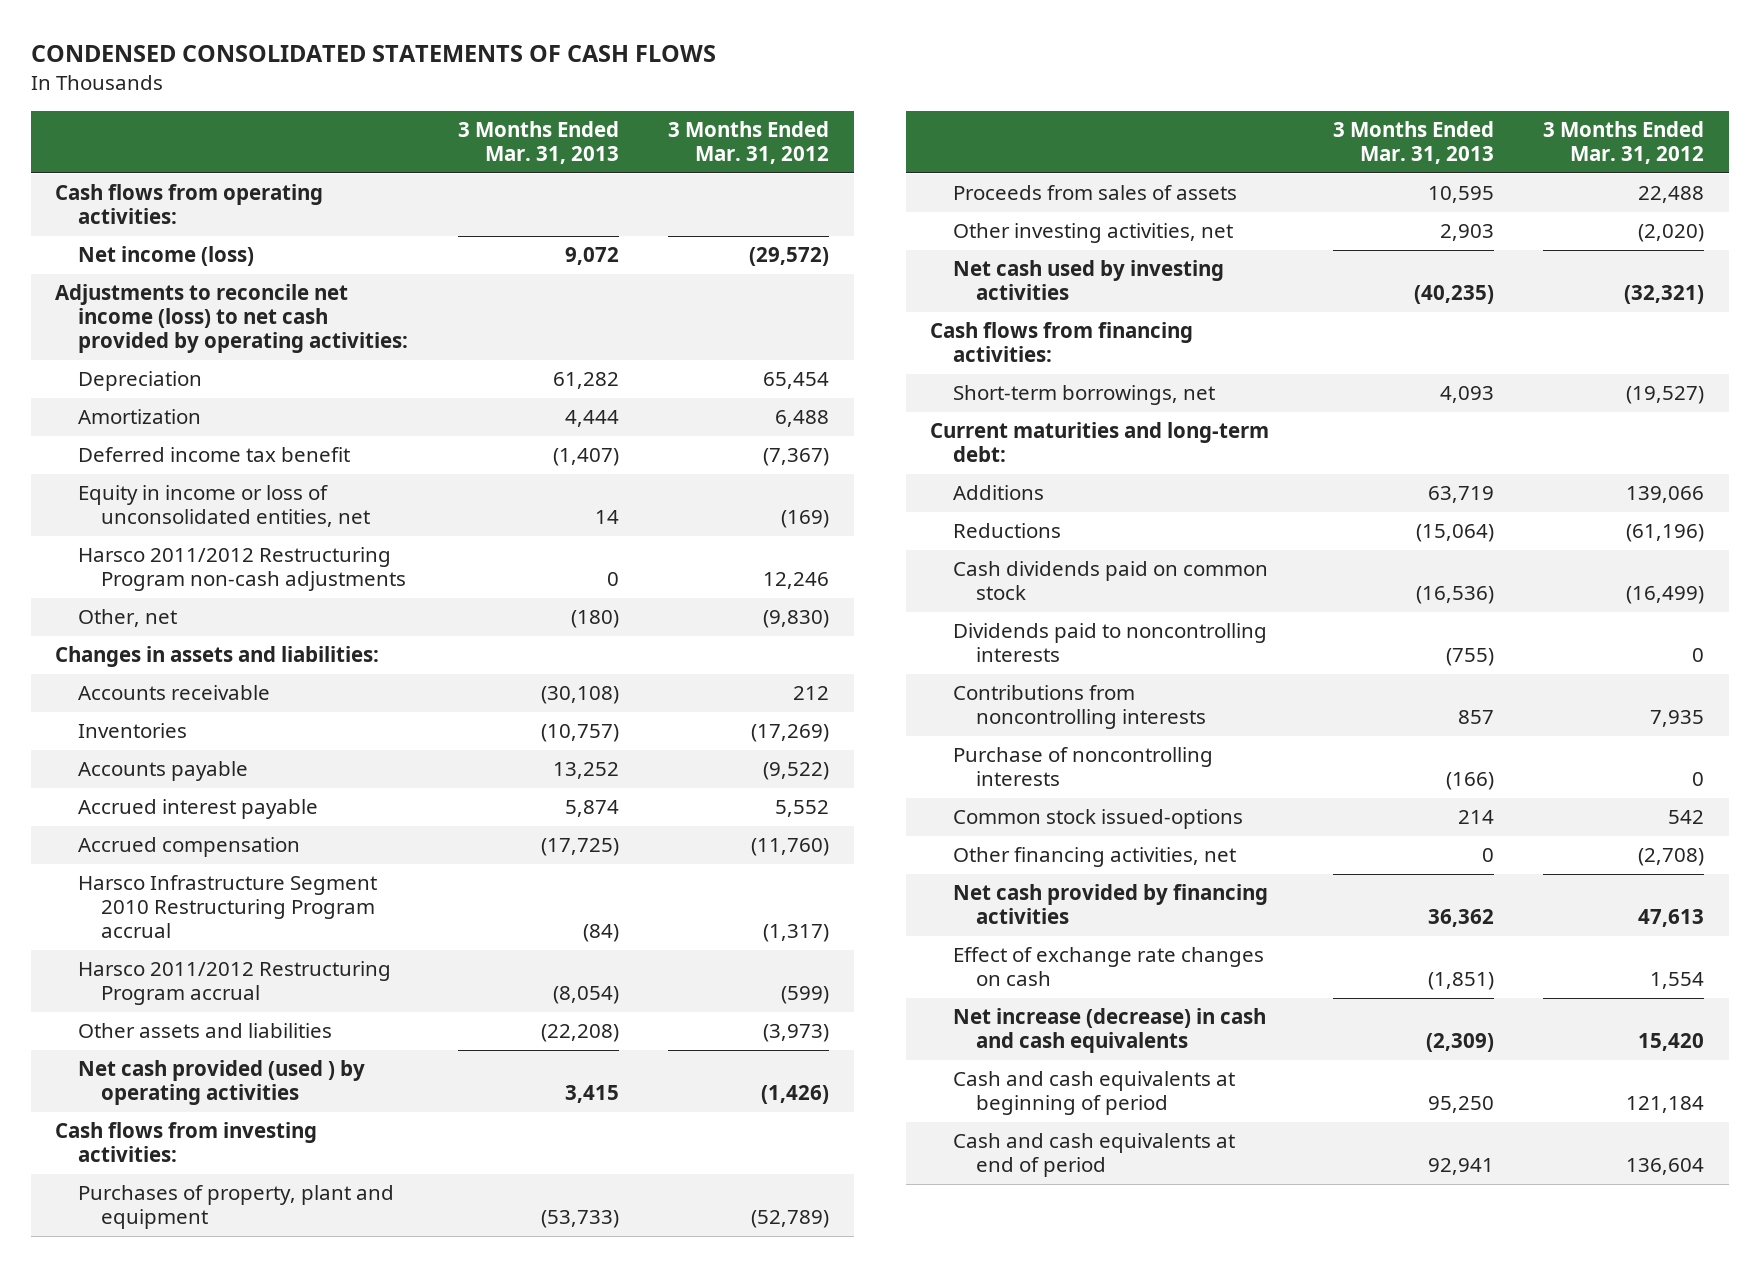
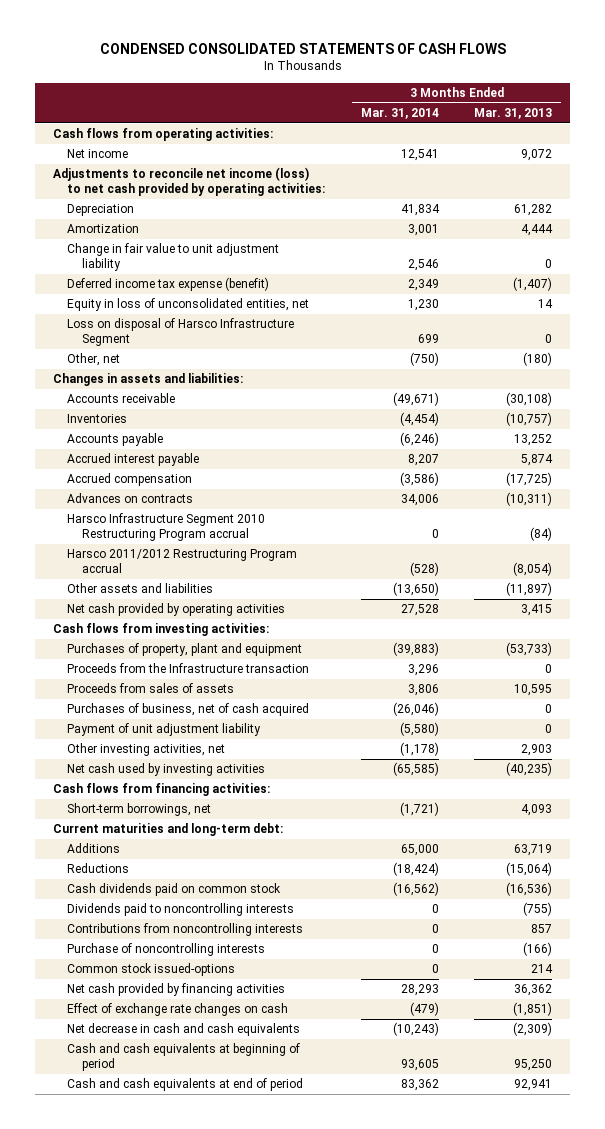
- | 3 Months Ended Mar. 31, 2013 | 3 Months Ended Mar. 31, 2012
+ | 3 Months Ended Mar. 31, 2014 | 3 Months Ended Mar. 31, 2013
- Net income (loss) | 9,072 | (29,572)
+ Net income | 12,541 | 9,072
- Deferred income tax benefit | (1,407) | (7,367)
- Equity in income or loss of unconsolidated entities, net | 14 | (169)
- Harsco 2011/2012 Restructuring Program non-cash adjustments | 0 | 12,246
+ Change in fair value to unit adjustment liability | 2,546 | 0
+ Deferred income tax expense (benefit) | 2,349 | (1,407)
+ Equity in loss of unconsolidated entities, net | 1,230 | 14
+ Loss on disposal of Harsco Infrastructure Segment | 699 | 0
+ Advances on contracts | 34,006 | (10,311)
- Other assets and liabilities | (22,208) | (3,973)
- Net cash provided (used ) by operating activities | 3,415 | (1,426)
+ Other assets and liabilities | (13,650) | (11,897)
+ Net cash provided by operating activities | 27,528 | 3,415
+ Proceeds from the Infrastructure transaction | 3,296 | 0
+ Purchases of business, net of cash acquired | (26,046) | 0
+ Payment of unit adjustment liability | (5,580) | 0
- Other financing activities, net | 0 | (2,708)
- Net increase (decrease) in cash and cash equivalents | (2,309) | 15,420
+ Net decrease in cash and cash equivalents | (10,243) | (2,309)

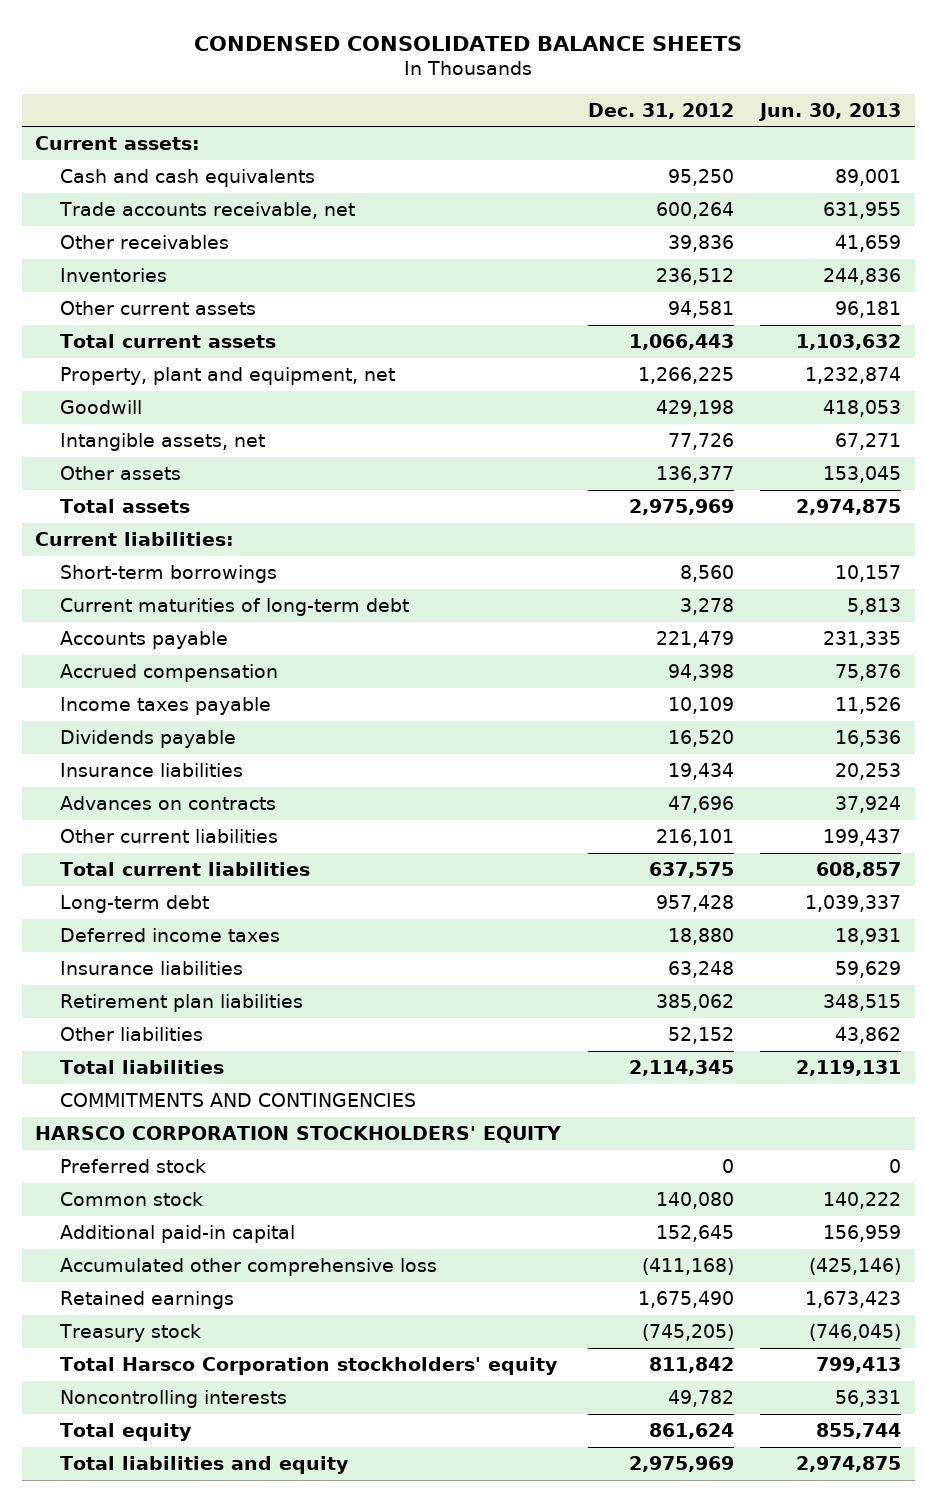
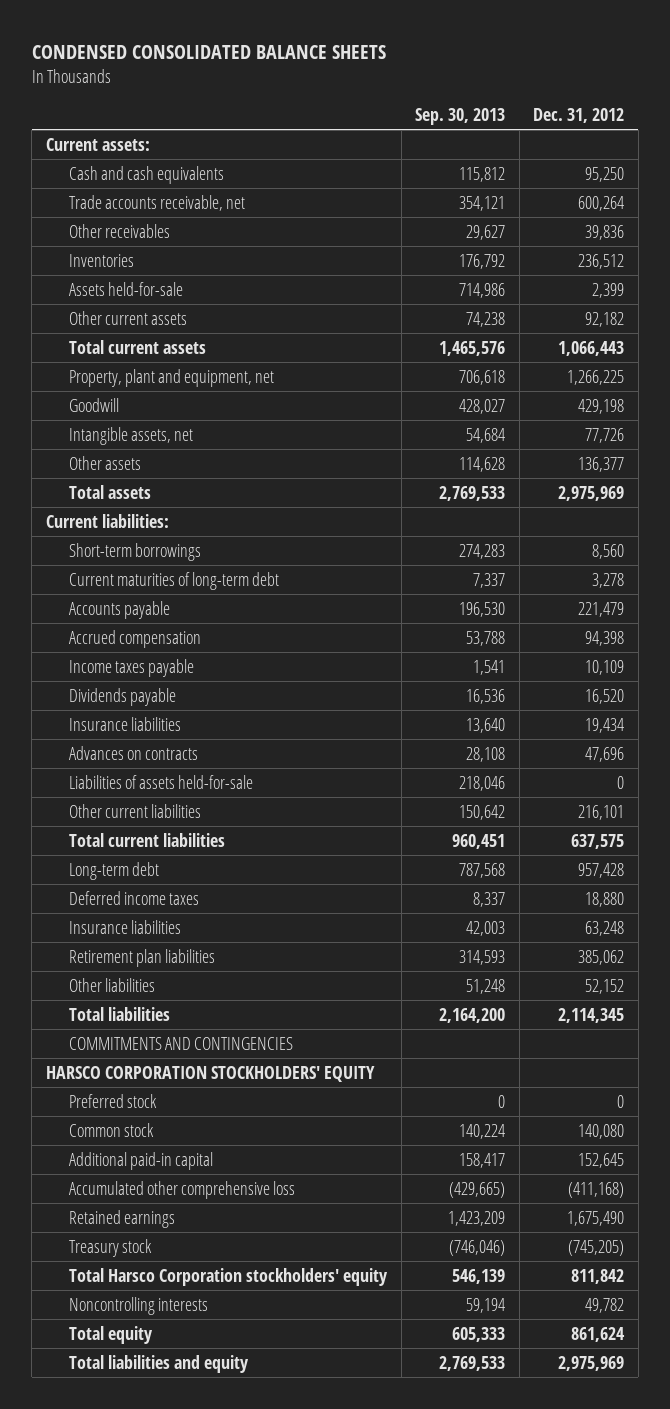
- | Dec. 31, 2012 | Jun. 30, 2013
+ | Sep. 30, 2013 | Dec. 31, 2012
- Other current assets | 94,581 | 96,181
+ Assets held-for-sale | 714,986 | 2,399
+ Other current assets | 74,238 | 92,182
+ Liabilities of assets held-for-sale | 218,046 | 0

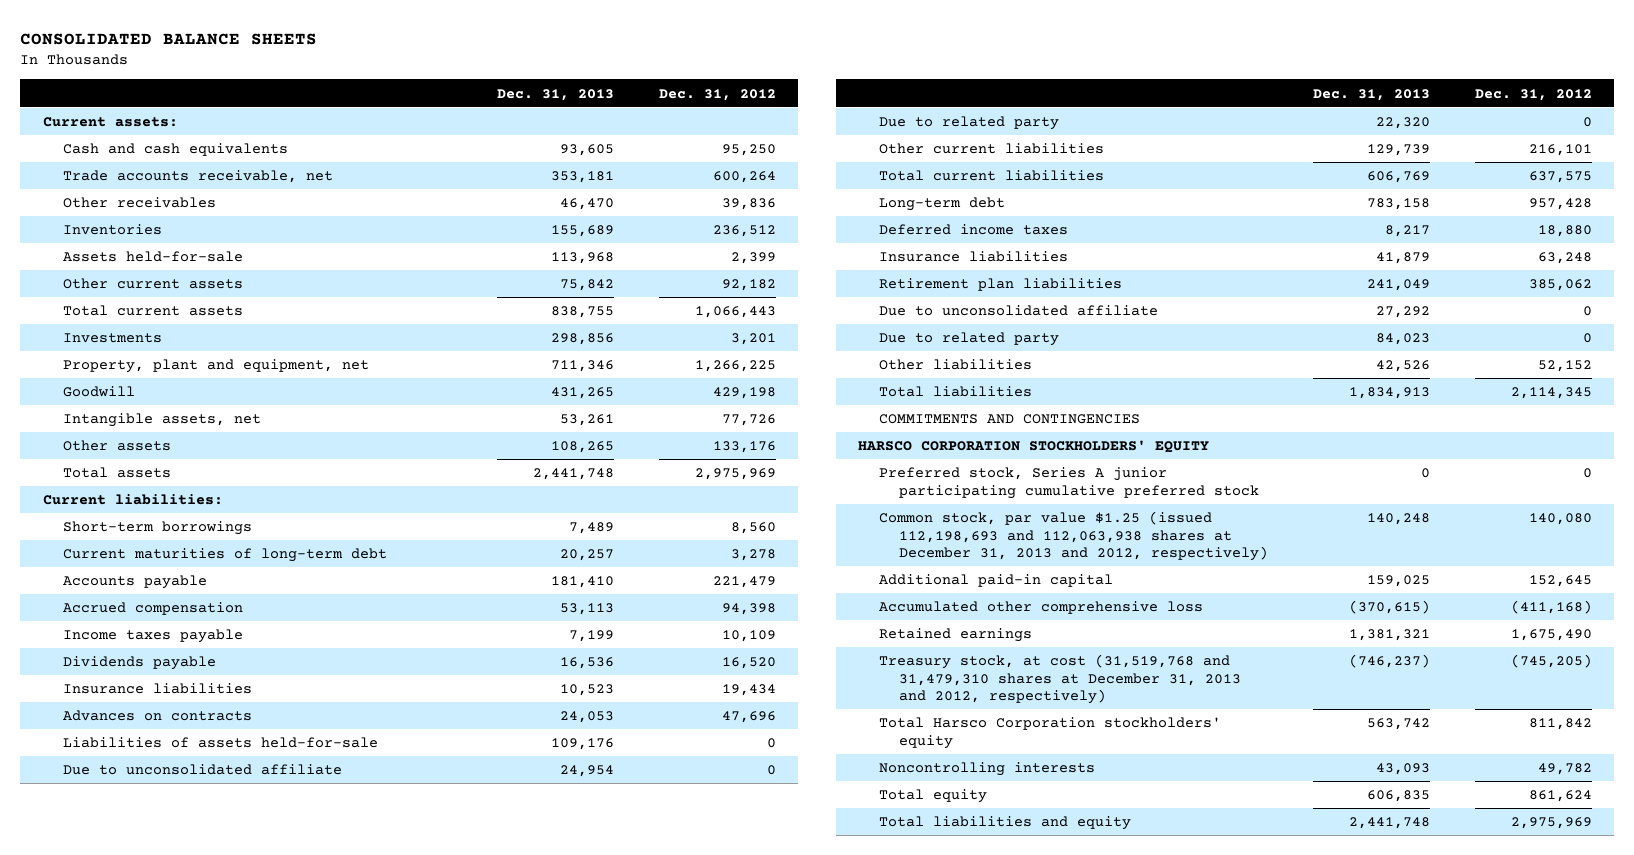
- CONDENSED CONSOLIDATED BALANCE SHEETS
+ CONSOLIDATED BALANCE SHEETS
- | Sep. 30, 2013 | Dec. 31, 2012
+ | Dec. 31, 2013 | Dec. 31, 2012
+ Investments | 298,856 | 3,201
- Other assets | 114,628 | 136,377
+ Other assets | 108,265 | 133,176
+ Due to unconsolidated affiliate | 24,954 | 0
+ Due to related party | 22,320 | 0
+ Due to unconsolidated affiliate | 27,292 | 0
+ Due to related party | 84,023 | 0
- Preferred stock | 0 | 0
- Common stock | 140,224 | 140,080
+ Preferred stock, Series A junior participating cumulative preferred stock | 0 | 0
+ Common stock, par value $1.25 (issued 112,198,693 and 112,063,938 shares at December 31, 2013 and 2012, respectively) | 140,248 | 140,080
- Treasury stock | (746,046) | (745,205)
+ Treasury stock, at cost (31,519,768 and 31,479,310 shares at December 31, 2013 and 2012, respectively) | (746,237) | (745,205)

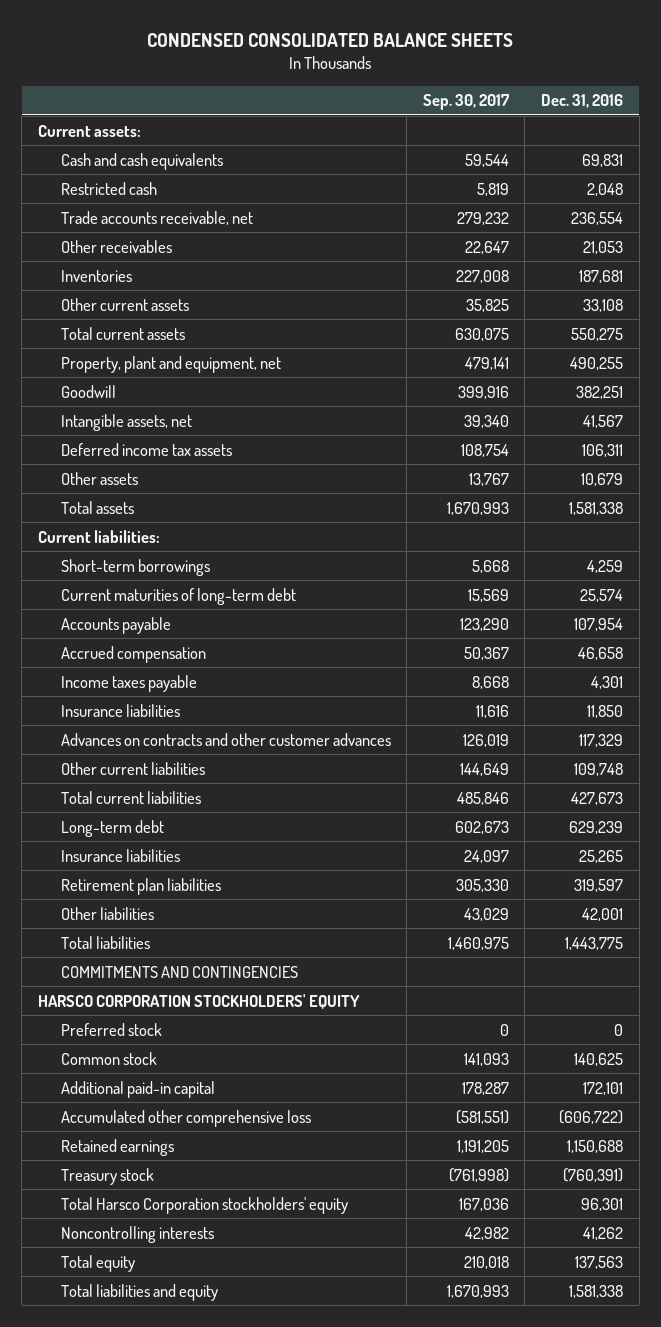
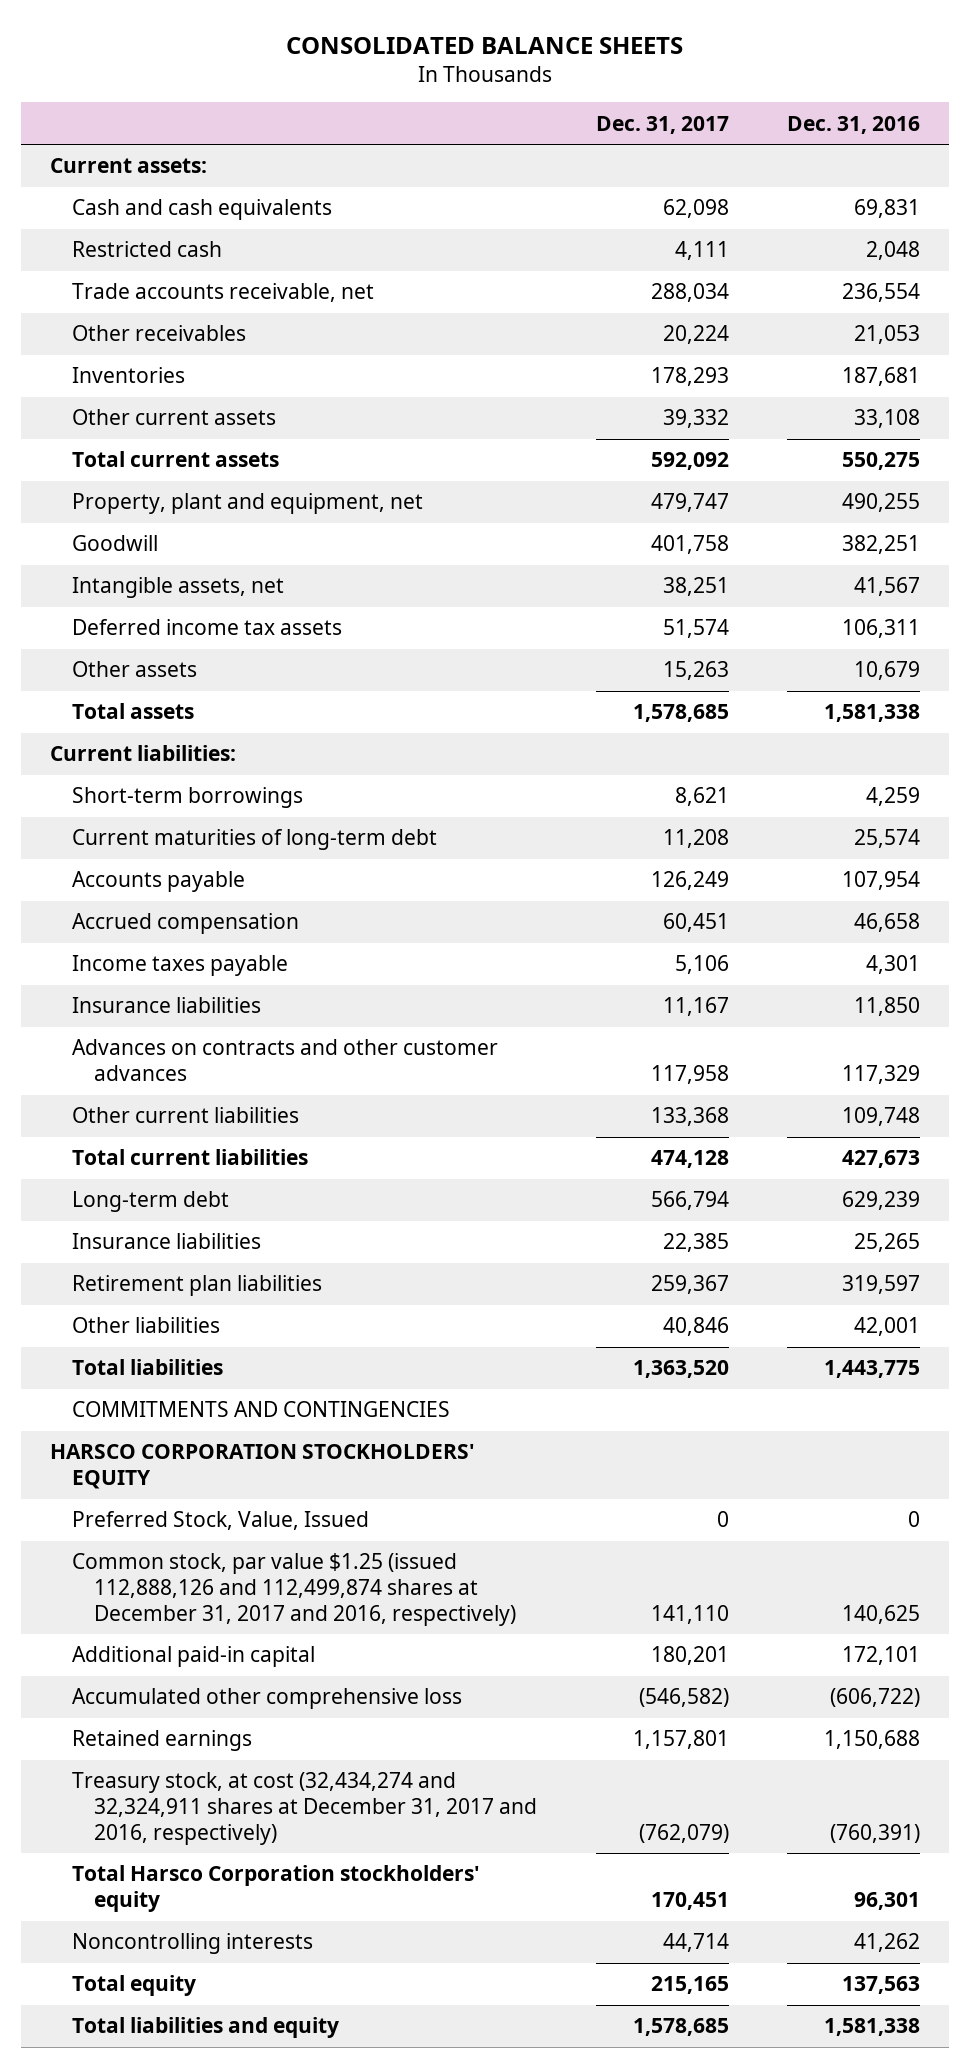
- CONDENSED CONSOLIDATED BALANCE SHEETS
+ CONSOLIDATED BALANCE SHEETS
- | Sep. 30, 2017 | Dec. 31, 2016
+ | Dec. 31, 2017 | Dec. 31, 2016
- Preferred stock | 0 | 0
- Common stock | 141,093 | 140,625
+ Preferred Stock, Value, Issued | 0 | 0
+ Common stock, par value $1.25 (issued 112,888,126 and 112,499,874 shares at December 31, 2017 and 2016, respectively) | 141,110 | 140,625
- Treasury stock | (761,998) | (760,391)
+ Treasury stock, at cost (32,434,274 and 32,324,911 shares at December 31, 2017 and 2016, respectively) | (762,079) | (760,391)

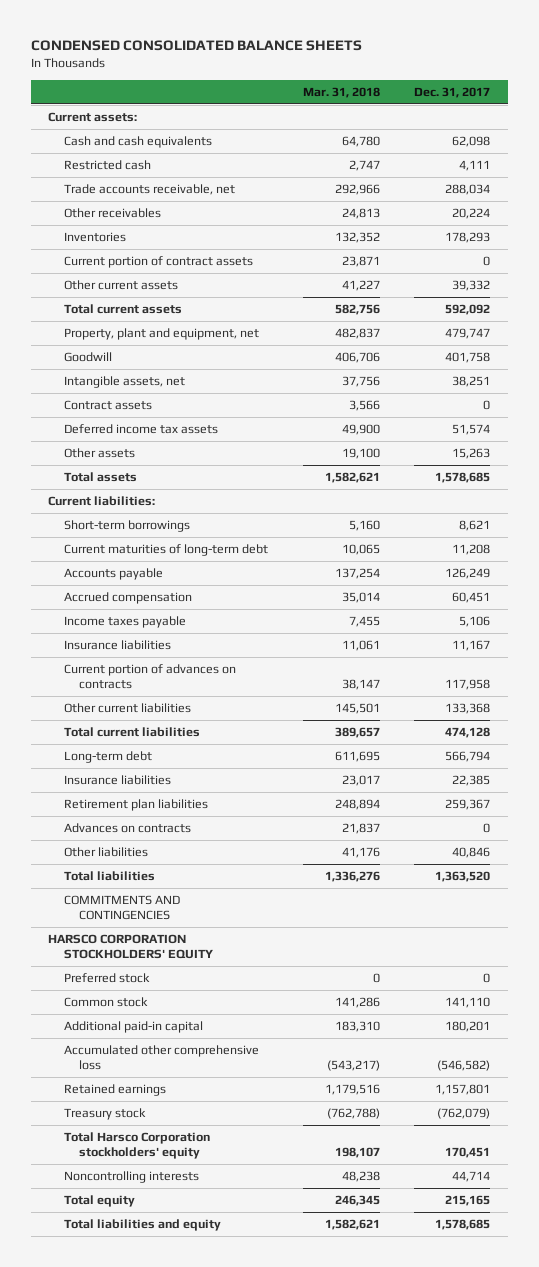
- CONSOLIDATED BALANCE SHEETS
+ CONDENSED CONSOLIDATED BALANCE SHEETS
- | Dec. 31, 2017 | Dec. 31, 2016
+ | Mar. 31, 2018 | Dec. 31, 2017
+ Current portion of contract assets | 23,871 | 0
+ Contract assets | 3,566 | 0
- Advances on contracts and other customer advances | 117,958 | 117,329
+ Current portion of advances on contracts | 38,147 | 117,958
+ Advances on contracts | 21,837 | 0
- Preferred Stock, Value, Issued | 0 | 0
- Common stock, par value $1.25 (issued 112,888,126 and 112,499,874 shares at December 31, 2017 and 2016, respectively) | 141,110 | 140,625
+ Preferred stock | 0 | 0
+ Common stock | 141,286 | 141,110
- Treasury stock, at cost (32,434,274 and 32,324,911 shares at December 31, 2017 and 2016, respectively) | (762,079) | (760,391)
+ Treasury stock | (762,788) | (762,079)

